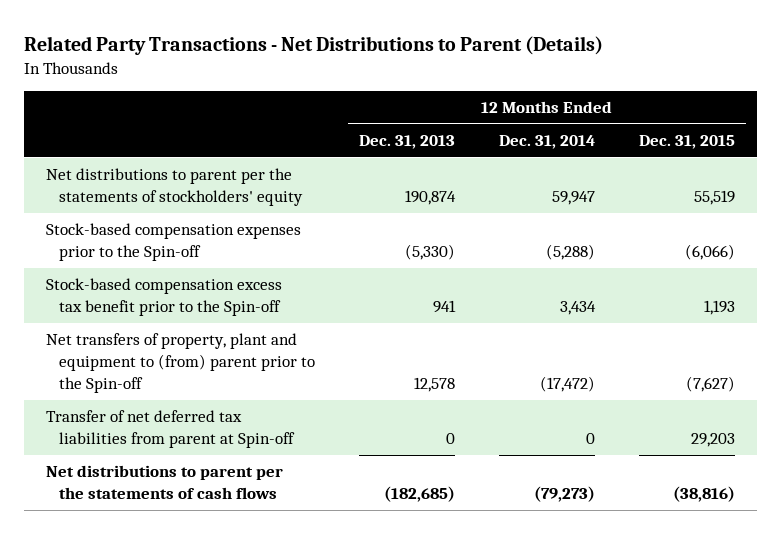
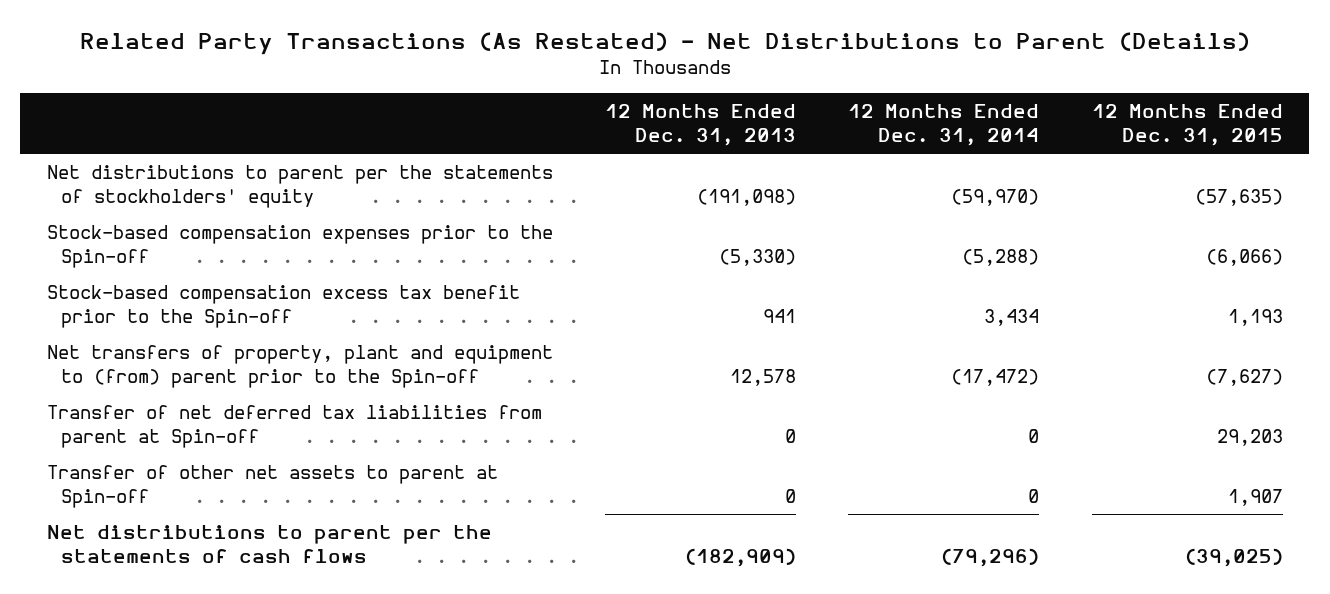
- Related Party Transactions - Net Distributions to Parent (Details)
+ Related Party Transactions (As Restated) - Net Distributions to Parent (Details)
- Net distributions to parent per the statements of stockholders' equity | 190,874 | 59,947 | 55,519
+ Net distributions to parent per the statements of stockholders' equity | (191,098) | (59,970) | (57,635)
- Net distributions to parent per the statements of cash flows | (182,685) | (79,273) | (38,816)
+ Transfer of other net assets to parent at Spin-off | 0 | 0 | 1,907
+ Net distributions to parent per the statements of cash flows | (182,909) | (79,296) | (39,025)

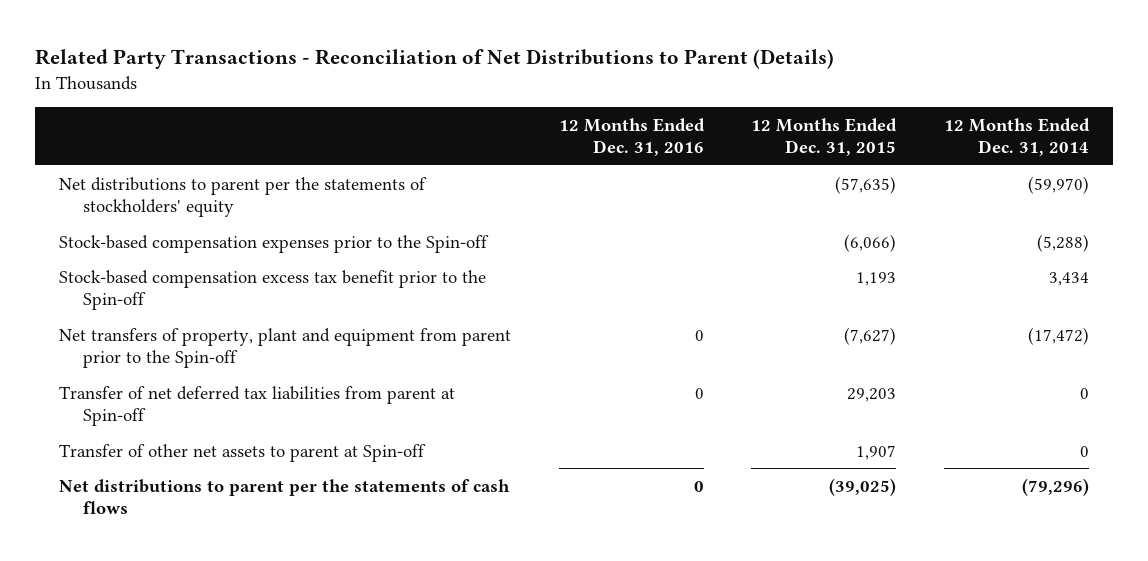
- Related Party Transactions (As Restated) - Net Distributions to Parent (Details)
+ Related Party Transactions - Reconciliation of Net Distributions to Parent (Details)
- | 12 Months Ended Dec. 31, 2013 | 12 Months Ended Dec. 31, 2014 | 12 Months Ended Dec. 31, 2015
+ | 12 Months Ended Dec. 31, 2016 | 12 Months Ended Dec. 31, 2015 | 12 Months Ended Dec. 31, 2014
- Net transfers of property, plant and equipment to (from) parent prior to the Spin-off | 12,578 | (17,472) | (7,627)
+ Net transfers of property, plant and equipment from parent prior to the Spin-off | 0 | (7,627) | (17,472)

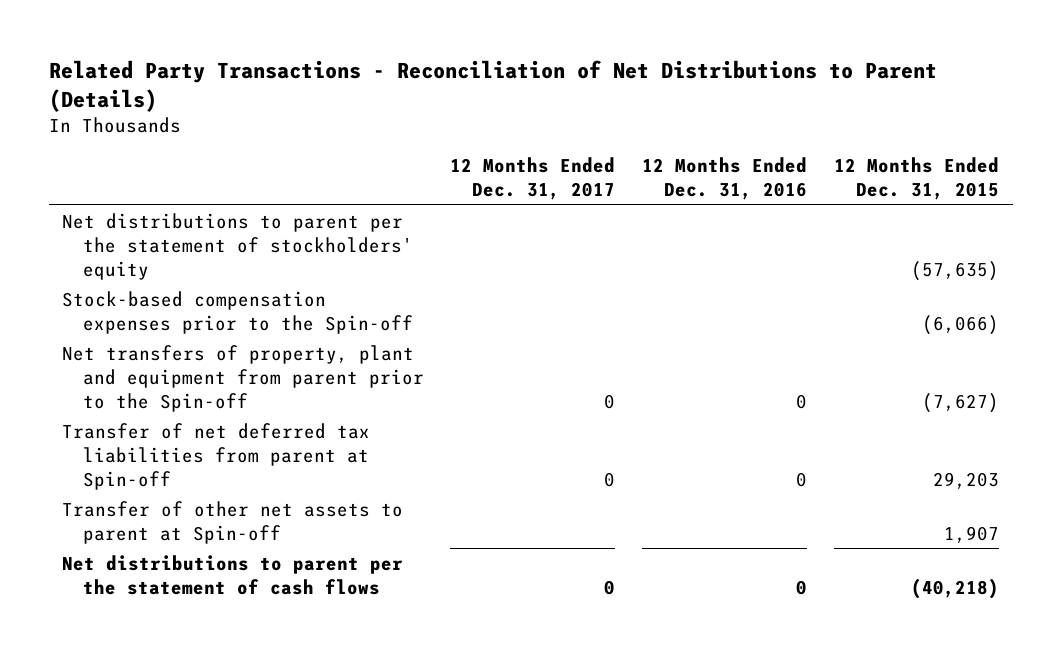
- | 12 Months Ended Dec. 31, 2016 | 12 Months Ended Dec. 31, 2015 | 12 Months Ended Dec. 31, 2014
+ | 12 Months Ended Dec. 31, 2017 | 12 Months Ended Dec. 31, 2016 | 12 Months Ended Dec. 31, 2015
- Net distributions to parent per the statements of stockholders' equity | | (57,635) | (59,970)
+ Net distributions to parent per the statement of stockholders' equity | | | (57,635)
- Stock-based compensation excess tax benefit prior to the Spin-off | | 1,193 | 3,434
- Net distributions to parent per the statements of cash flows | 0 | (39,025) | (79,296)
+ Net distributions to parent per the statement of cash flows | 0 | 0 | (40,218)

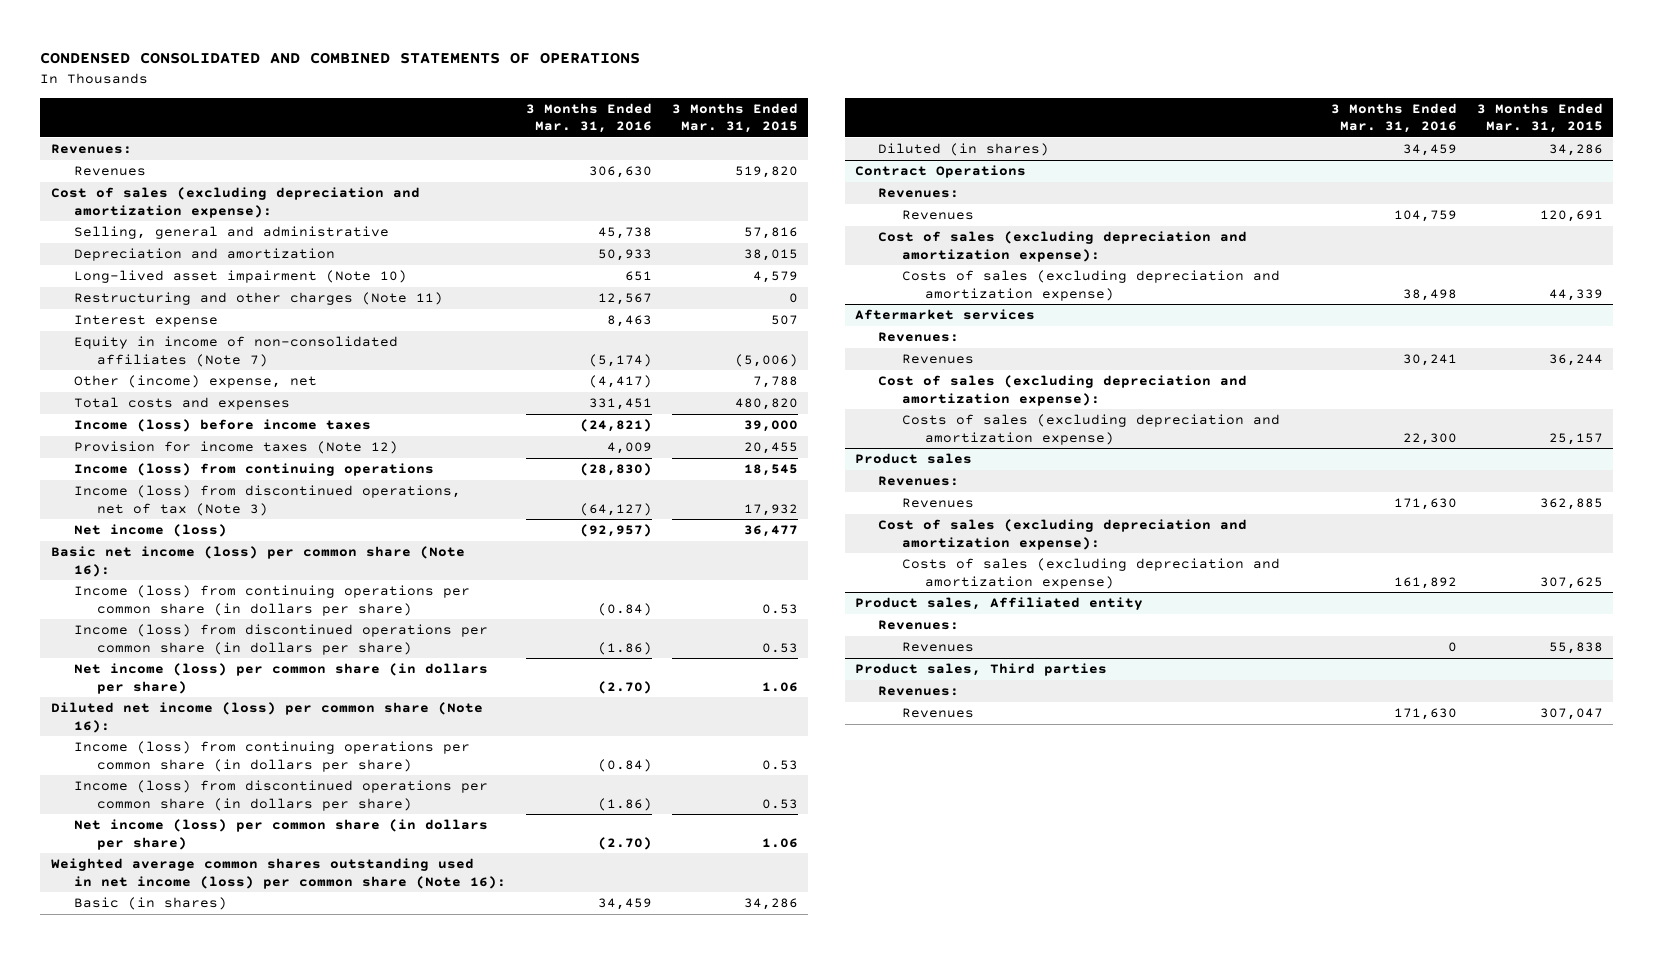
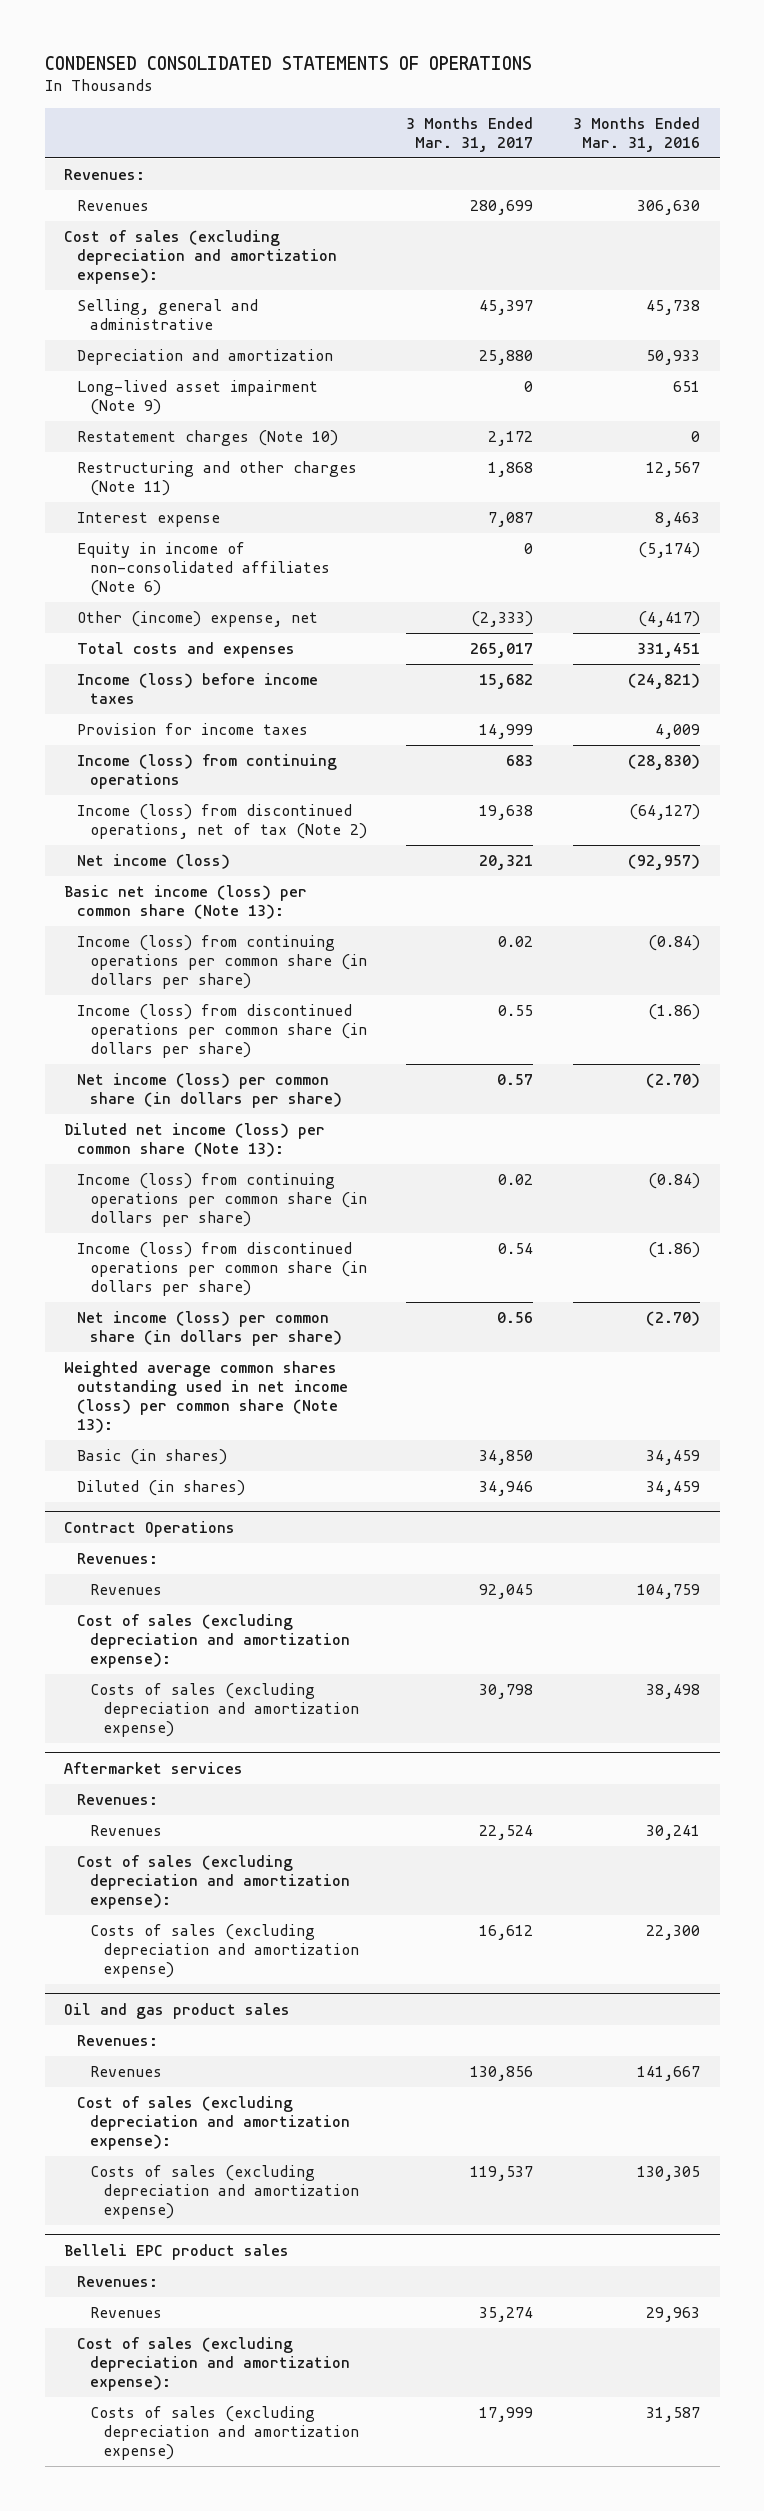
- CONDENSED CONSOLIDATED AND COMBINED STATEMENTS OF OPERATIONS
+ CONDENSED CONSOLIDATED STATEMENTS OF OPERATIONS
- | 3 Months Ended Mar. 31, 2016 | 3 Months Ended Mar. 31, 2015
+ | 3 Months Ended Mar. 31, 2017 | 3 Months Ended Mar. 31, 2016
- Long-lived asset impairment (Note 10) | 651 | 4,579
+ Long-lived asset impairment (Note 9) | 0 | 651
+ Restatement charges (Note 10) | 2,172 | 0
- Equity in income of non-consolidated affiliates (Note 7) | (5,174) | (5,006)
+ Equity in income of non-consolidated affiliates (Note 6) | 0 | (5,174)
- Provision for income taxes (Note 12) | 4,009 | 20,455
+ Provision for income taxes | 14,999 | 4,009
- Income (loss) from discontinued operations, net of tax (Note 3) | (64,127) | 17,932
+ Income (loss) from discontinued operations, net of tax (Note 2) | 19,638 | (64,127)
- Basic net income (loss) per common share (Note 16):
+ Basic net income (loss) per common share (Note 13):
- Diluted net income (loss) per common share (Note 16):
+ Diluted net income (loss) per common share (Note 13):
- Weighted average common shares outstanding used in net income (loss) per common share (Note 16):
+ Weighted average common shares outstanding used in net income (loss) per common share (Note 13):
- Product sales
+ Oil and gas product sales
- Revenues | 171,630 | 362,885
+ Revenues | 130,856 | 141,667
- Costs of sales (excluding depreciation and amortization expense) | 161,892 | 307,625
- Product sales, Affiliated entity
- Revenues:
- Revenues | 0 | 55,838
- Product sales, Third parties
+ Costs of sales (excluding depreciation and amortization expense) | 119,537 | 130,305
+ Belleli EPC product sales
- Revenues | 171,630 | 307,047
+ Revenues | 35,274 | 29,963
+ Cost of sales (excluding depreciation and amortization expense):
+ Costs of sales (excluding depreciation and amortization expense) | 17,999 | 31,587

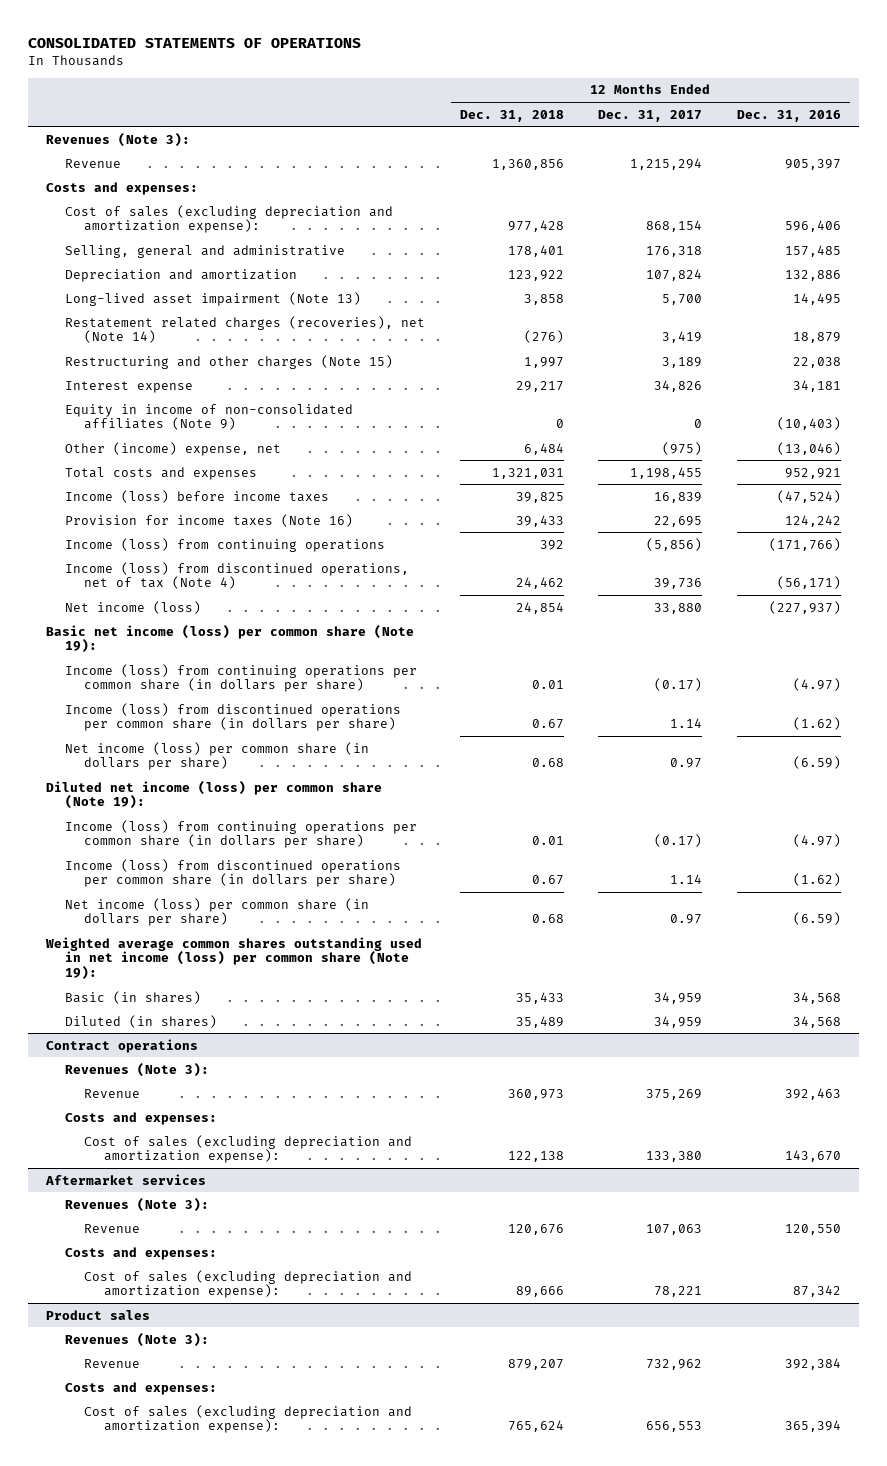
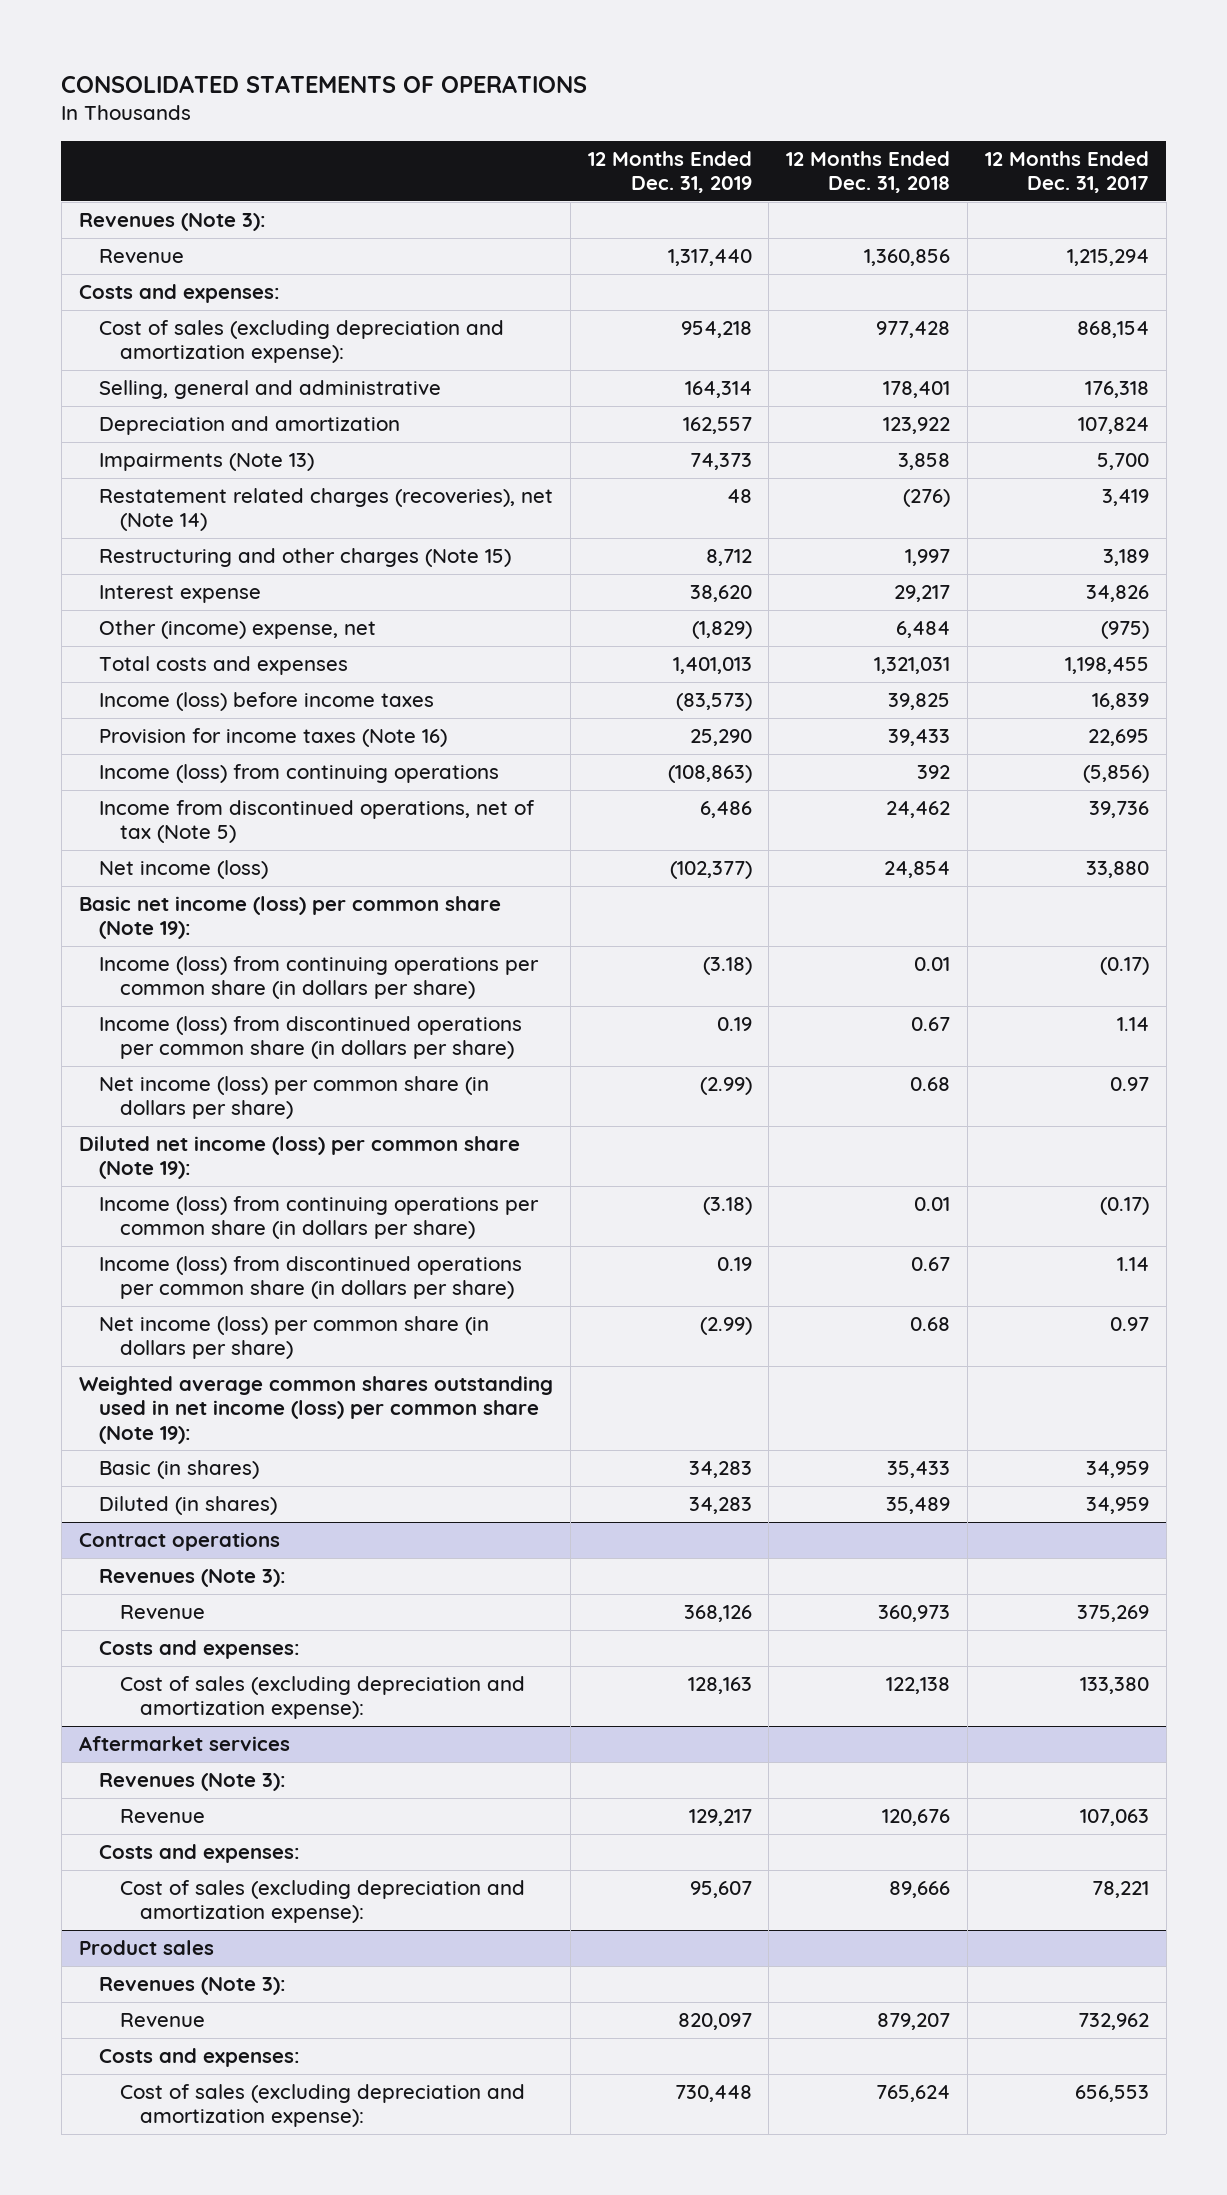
- | 12 Months Ended Dec. 31, 2018 | 12 Months Ended Dec. 31, 2017 | 12 Months Ended Dec. 31, 2016
+ | 12 Months Ended Dec. 31, 2019 | 12 Months Ended Dec. 31, 2018 | 12 Months Ended Dec. 31, 2017
- Long-lived asset impairment (Note 13) | 3,858 | 5,700 | 14,495
+ Impairments (Note 13) | 74,373 | 3,858 | 5,700
- Equity in income of non-consolidated affiliates (Note 9) | 0 | 0 | (10,403)
- Income (loss) from discontinued operations, net of tax (Note 4) | 24,462 | 39,736 | (56,171)
+ Income from discontinued operations, net of tax (Note 5) | 6,486 | 24,462 | 39,736

